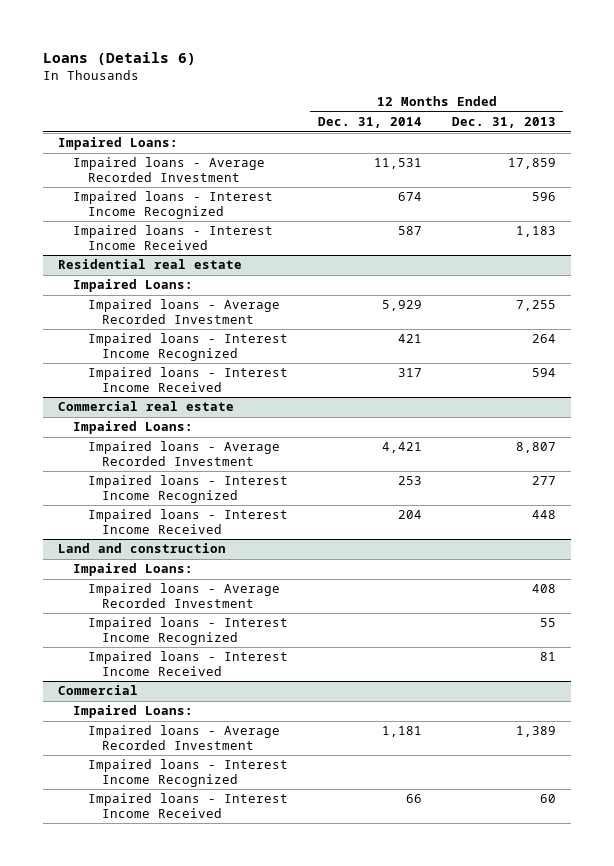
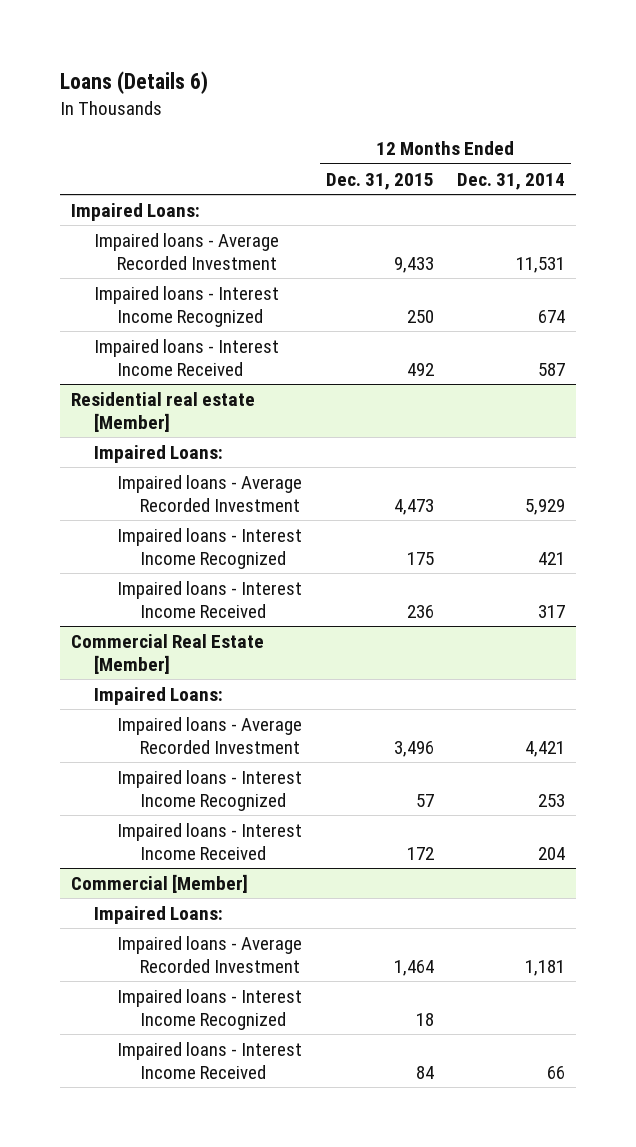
- | 12 Months Ended Dec. 31, 2014 | 12 Months Ended Dec. 31, 2013
+ | 12 Months Ended Dec. 31, 2015 | 12 Months Ended Dec. 31, 2014
- Residential real estate
+ Residential real estate [Member]
- Commercial real estate
+ Commercial Real Estate [Member]
- Land and construction
- Impaired Loans:
- Impaired loans - Average Recorded Investment | | 408
- Impaired loans - Interest Income Recognized | | 55
- Impaired loans - Interest Income Received | | 81
- Commercial
+ Commercial [Member]

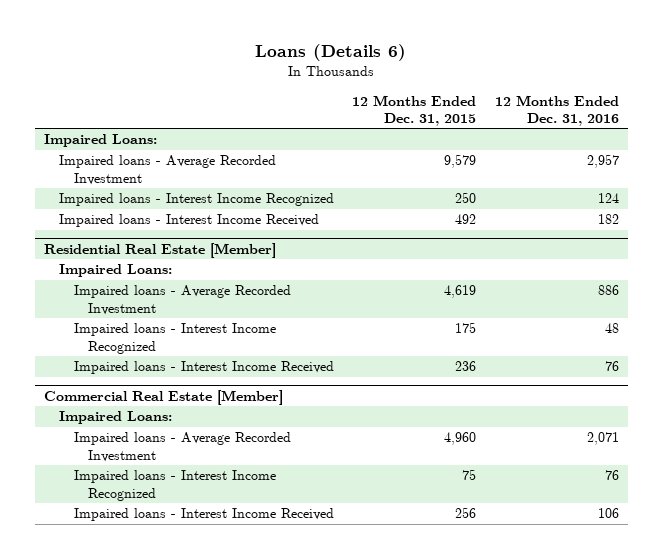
- | 12 Months Ended Dec. 31, 2015 | 12 Months Ended Dec. 31, 2014
+ | 12 Months Ended Dec. 31, 2015 | 12 Months Ended Dec. 31, 2016
- Impaired loans - Average Recorded Investment | 9,433 | 11,531
+ Impaired loans - Average Recorded Investment | 9,579 | 2,957
- Residential real estate [Member]
+ Residential Real Estate [Member]
- Impaired loans - Average Recorded Investment | 4,473 | 5,929
+ Impaired loans - Average Recorded Investment | 4,619 | 886
@ Commercial Real Estate [Member]
- Impaired loans - Average Recorded Investment | 3,496 | 4,421
- Impaired loans - Interest Income Recognized | 57 | 253
- Impaired loans - Interest Income Received | 172 | 204
- Commercial [Member]
- Impaired Loans:
- Impaired loans - Average Recorded Investment | 1,464 | 1,181
- Impaired loans - Interest Income Recognized | 18 |
- Impaired loans - Interest Income Received | 84 | 66
@ Commercial Real Estate [Member]
+ Impaired loans - Average Recorded Investment | 4,960 | 2,071
+ Impaired loans - Interest Income Recognized | 75 | 76
+ Impaired loans - Interest Income Received | 256 | 106

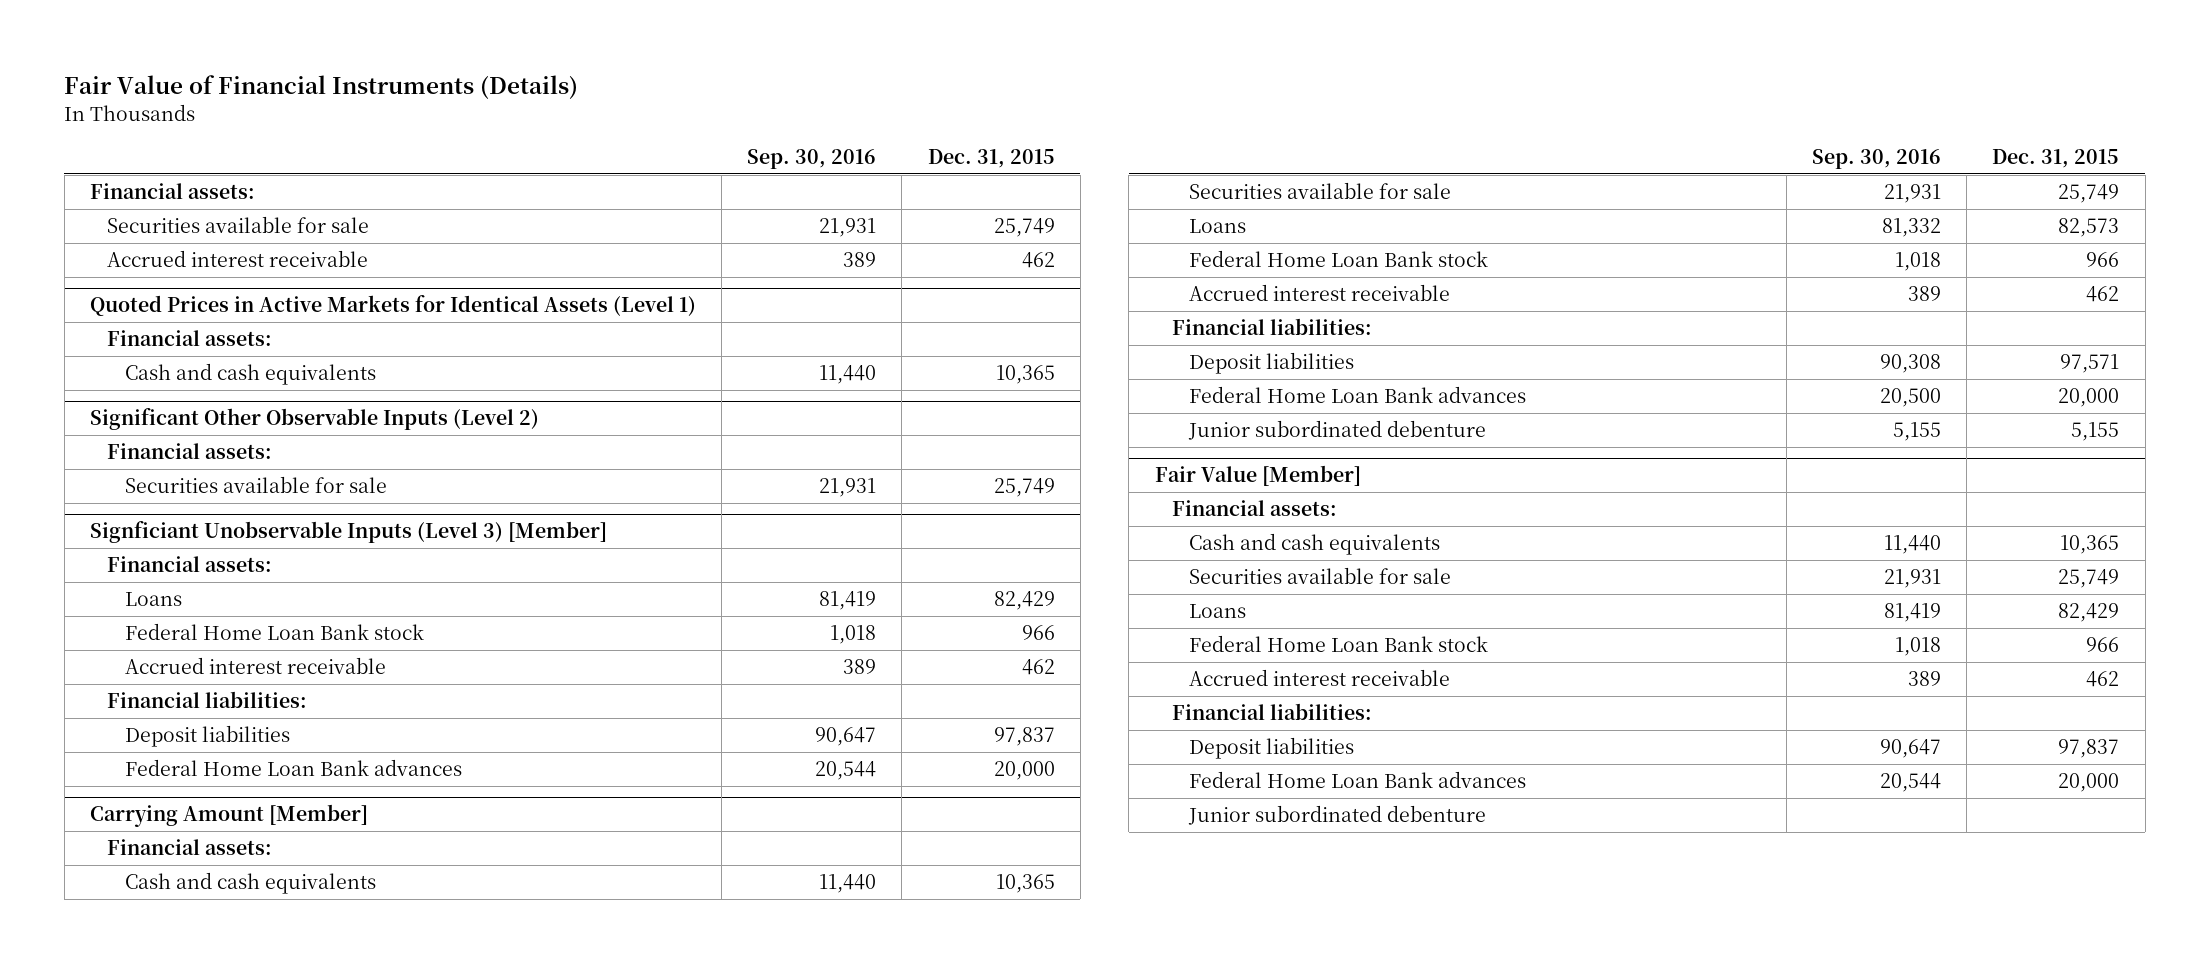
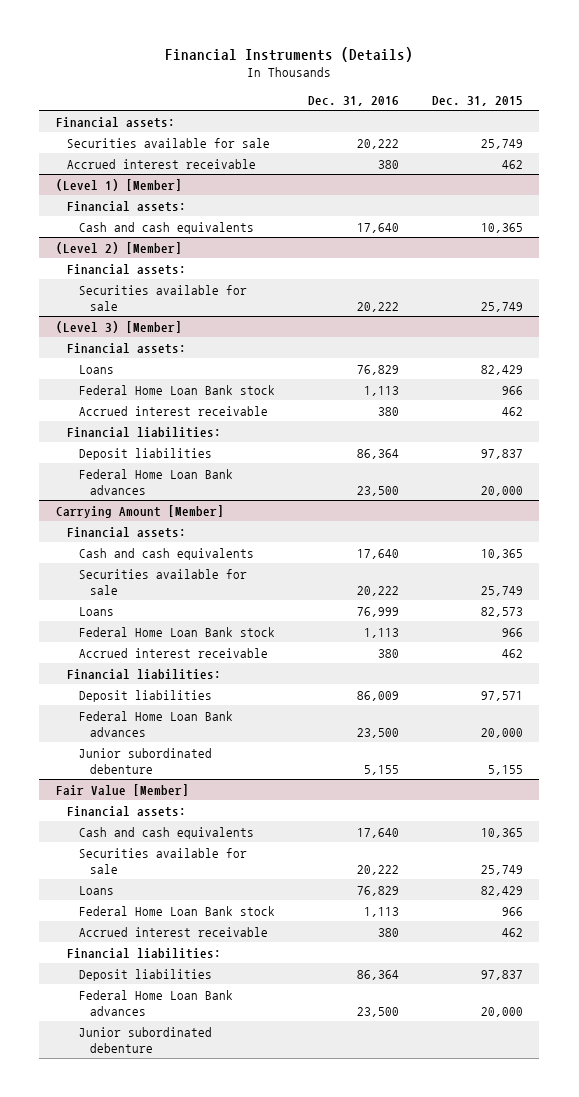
- Fair Value of Financial Instruments (Details)
+ Financial Instruments (Details)
- | Sep. 30, 2016 | Dec. 31, 2015
+ | Dec. 31, 2016 | Dec. 31, 2015
- Quoted Prices in Active Markets for Identical Assets (Level 1)
+ (Level 1) [Member]
- Significant Other Observable Inputs (Level 2)
+ (Level 2) [Member]
- Signficiant Unobservable Inputs (Level 3) [Member]
+ (Level 3) [Member]

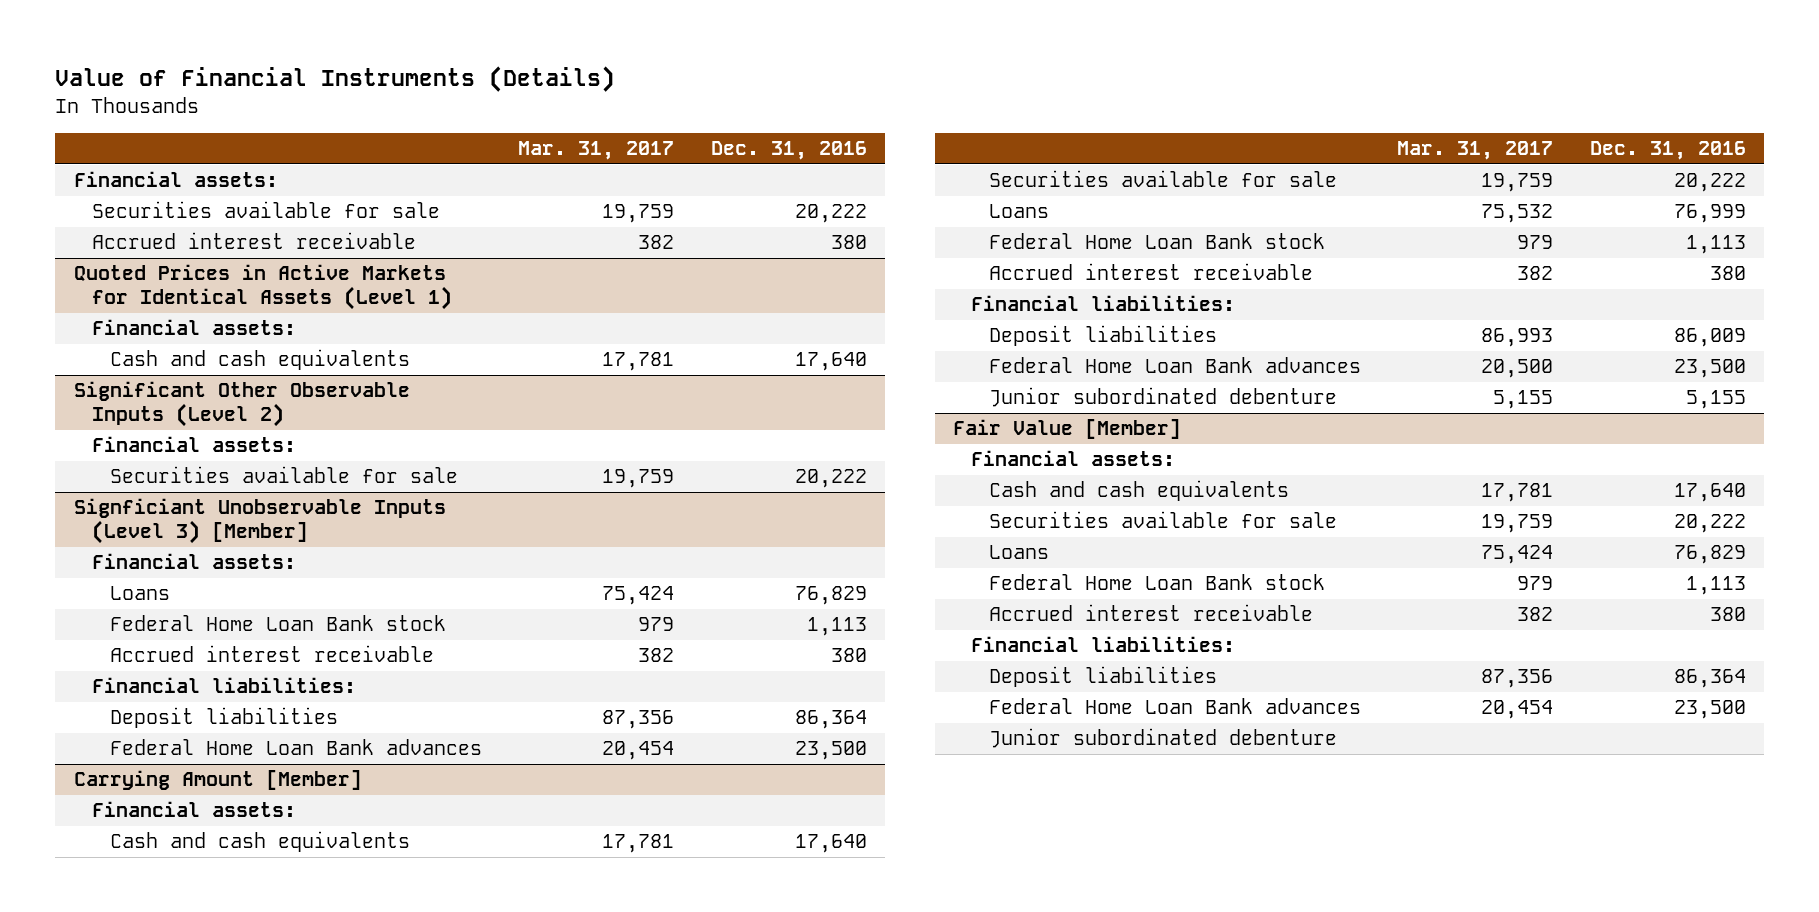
- Financial Instruments (Details)
+ Value of Financial Instruments (Details)
- | Dec. 31, 2016 | Dec. 31, 2015
+ | Mar. 31, 2017 | Dec. 31, 2016
- (Level 1) [Member]
+ Quoted Prices in Active Markets for Identical Assets (Level 1)
- (Level 2) [Member]
+ Significant Other Observable Inputs (Level 2)
- (Level 3) [Member]
+ Signficiant Unobservable Inputs (Level 3) [Member]

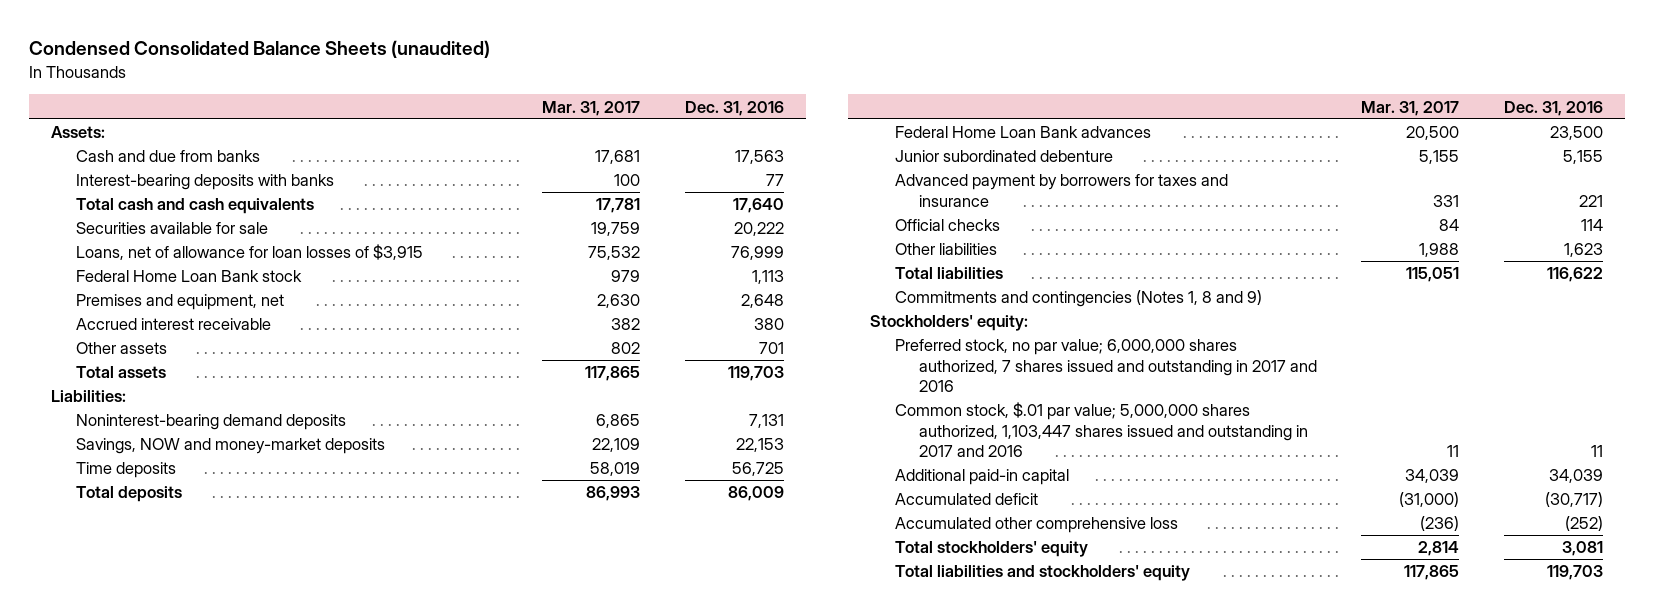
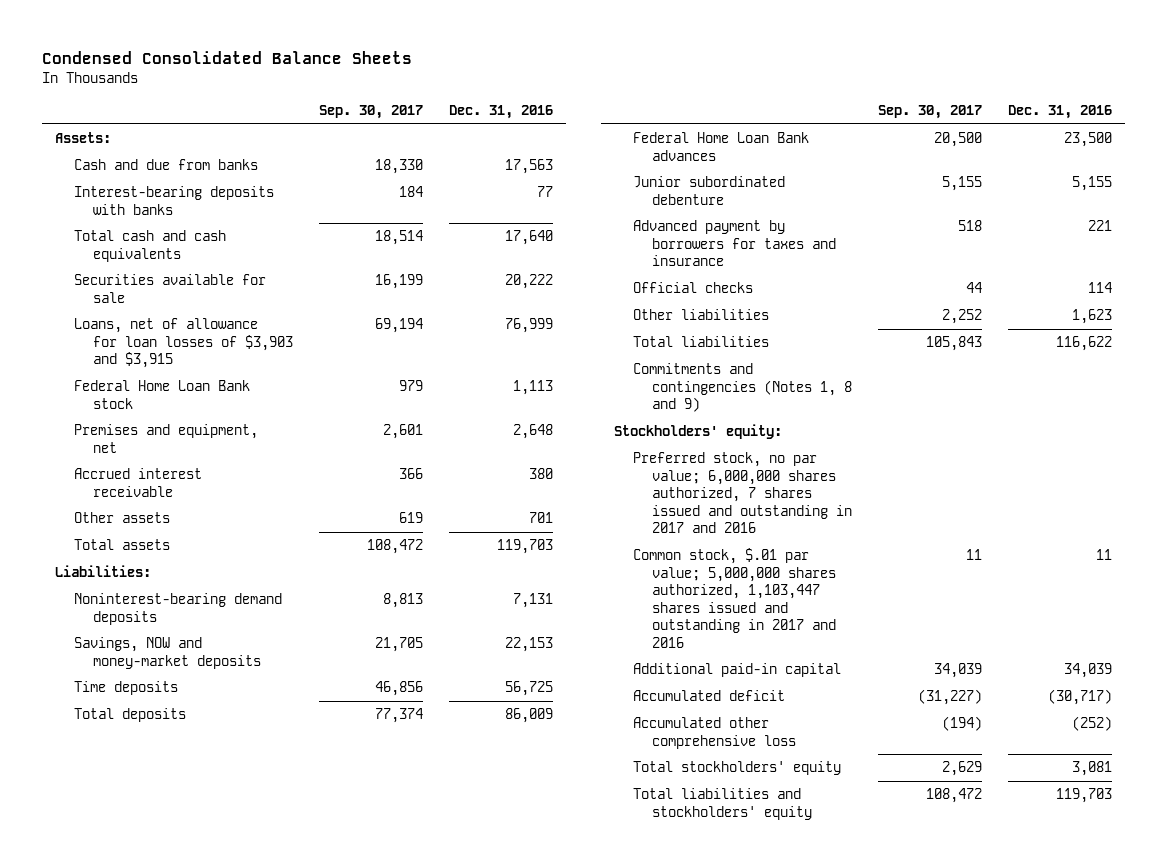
- Condensed Consolidated Balance Sheets (unaudited)
+ Condensed Consolidated Balance Sheets
- | Mar. 31, 2017 | Dec. 31, 2016
+ | Sep. 30, 2017 | Dec. 31, 2016
- Loans, net of allowance for loan losses of $3,915 | 75,532 | 76,999
+ Loans, net of allowance for loan losses of $3,903 and $3,915 | 69,194 | 76,999

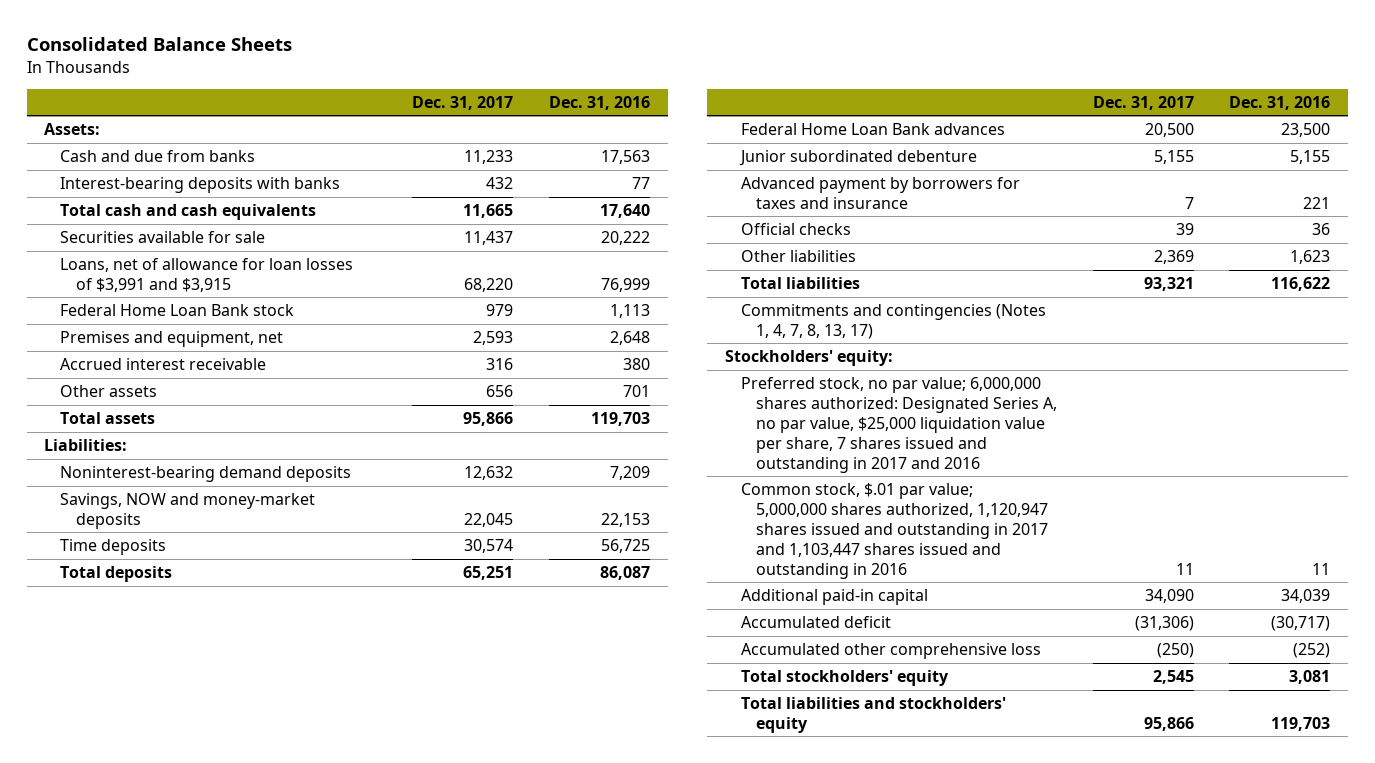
- Condensed Consolidated Balance Sheets
+ Consolidated Balance Sheets
- | Sep. 30, 2017 | Dec. 31, 2016
+ | Dec. 31, 2017 | Dec. 31, 2016
- Loans, net of allowance for loan losses of $3,903 and $3,915 | 69,194 | 76,999
+ Loans, net of allowance for loan losses of $3,991 and $3,915 | 68,220 | 76,999
- Noninterest-bearing demand deposits | 8,813 | 7,131
+ Noninterest-bearing demand deposits | 12,632 | 7,209
- Total deposits | 77,374 | 86,009
+ Total deposits | 65,251 | 86,087
- Official checks | 44 | 114
+ Official checks | 39 | 36
- Commitments and contingencies (Notes 1, 8 and 9)
+ Commitments and contingencies (Notes 1, 4, 7, 8, 13, 17)
- Preferred stock, no par value; 6,000,000 shares authorized, 7 shares issued and outstanding in 2017 and 2016
- Common stock, $.01 par value; 5,000,000 shares authorized, 1,103,447 shares issued and outstanding in 2017 and 2016 | 11 | 11
+ Preferred stock, no par value; 6,000,000 shares authorized: Designated Series A, no par value, $25,000 liquidation value per share, 7 shares issued and outstanding in 2017 and 2016
+ Common stock, $.01 par value; 5,000,000 shares authorized, 1,120,947 shares issued and outstanding in 2017 and 1,103,447 shares issued and outstanding in 2016 | 11 | 11

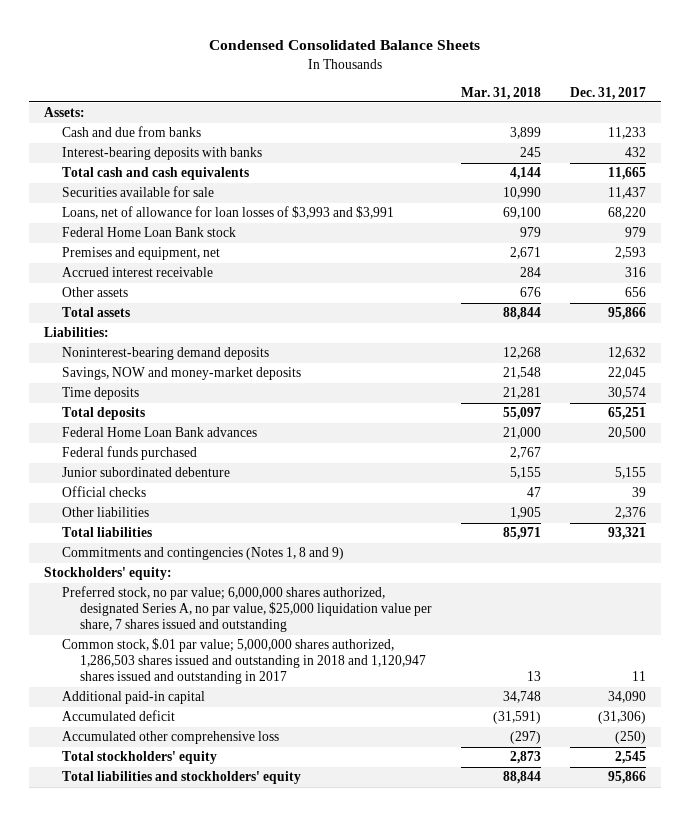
- Consolidated Balance Sheets
+ Condensed Consolidated Balance Sheets
- | Dec. 31, 2017 | Dec. 31, 2016
+ | Mar. 31, 2018 | Dec. 31, 2017
- Loans, net of allowance for loan losses of $3,991 and $3,915 | 68,220 | 76,999
+ Loans, net of allowance for loan losses of $3,993 and $3,991 | 69,100 | 68,220
+ Federal funds purchased | 2,767 |
- Advanced payment by borrowers for taxes and insurance | 7 | 221
- Other liabilities | 2,369 | 1,623
+ Other liabilities | 1,905 | 2,376
- Commitments and contingencies (Notes 1, 4, 7, 8, 13, 17)
+ Commitments and contingencies (Notes 1, 8 and 9)
- Preferred stock, no par value; 6,000,000 shares authorized: Designated Series A, no par value, $25,000 liquidation value per share, 7 shares issued and outstanding in 2017 and 2016
- Common stock, $.01 par value; 5,000,000 shares authorized, 1,120,947 shares issued and outstanding in 2017 and 1,103,447 shares issued and outstanding in 2016 | 11 | 11
+ Preferred stock, no par value; 6,000,000 shares authorized, designated Series A, no par value, $25,000 liquidation value per share, 7 shares issued and outstanding
+ Common stock, $.01 par value; 5,000,000 shares authorized, 1,286,503 shares issued and outstanding in 2018 and 1,120,947 shares issued and outstanding in 2017 | 13 | 11

